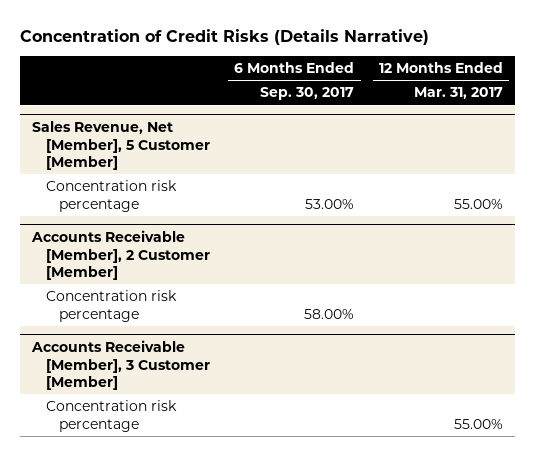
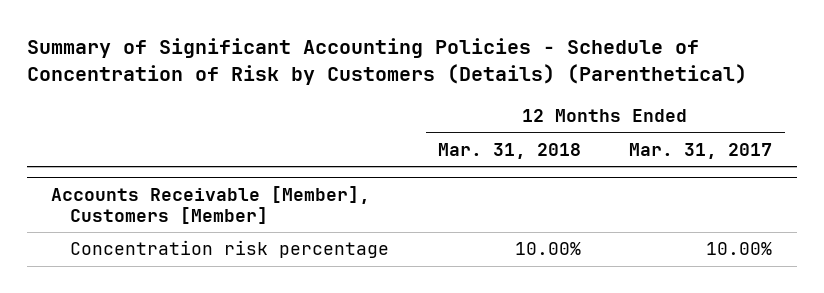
- Concentration of Credit Risks (Details Narrative)
+ Summary of Significant Accounting Policies - Schedule of Concentration of Risk by Customers (Details) (Parenthetical)
- | 6 Months Ended Sep. 30, 2017 | 12 Months Ended Mar. 31, 2017
+ | 12 Months Ended Mar. 31, 2018 | 12 Months Ended Mar. 31, 2017
- Sales Revenue, Net [Member], 5 Customer [Member]
- Concentration risk percentage | 53.00% | 55.00%
- Accounts Receivable [Member], 2 Customer [Member]
- Concentration risk percentage | 58.00% |
- Accounts Receivable [Member], 3 Customer [Member]
- Concentration risk percentage | | 55.00%
+ Accounts Receivable [Member], Customers [Member]
+ Concentration risk percentage | 10.00% | 10.00%

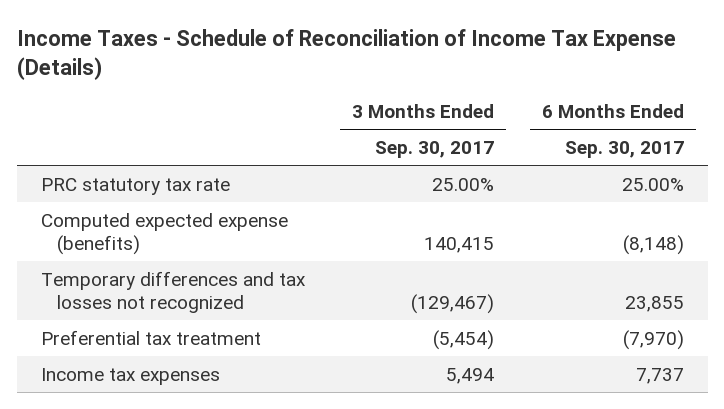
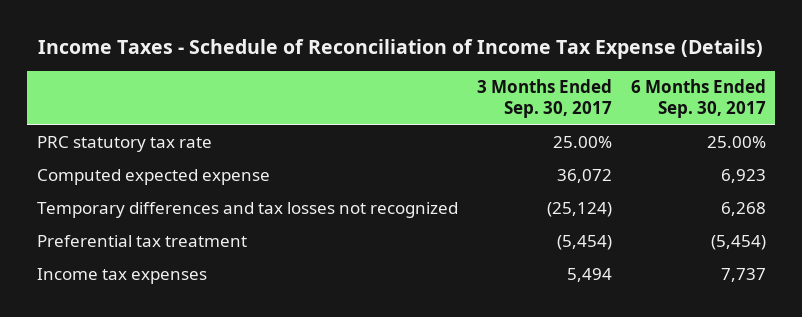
- Computed expected expense (benefits) | 140,415 | (8,148)
- Temporary differences and tax losses not recognized | (129,467) | 23,855
- Preferential tax treatment | (5,454) | (7,970)
+ Computed expected expense | 36,072 | 6,923
+ Temporary differences and tax losses not recognized | (25,124) | 6,268
+ Preferential tax treatment | (5,454) | (5,454)

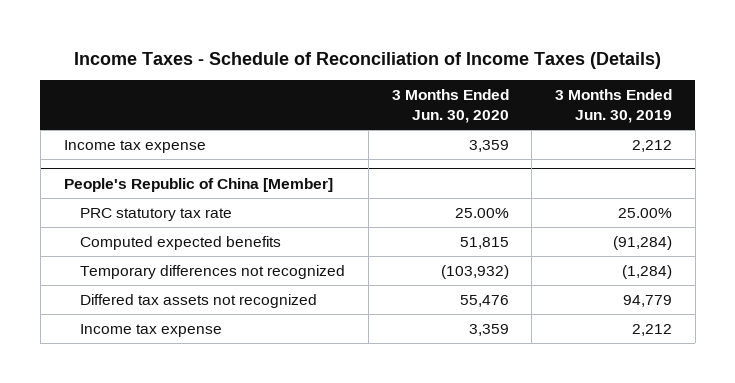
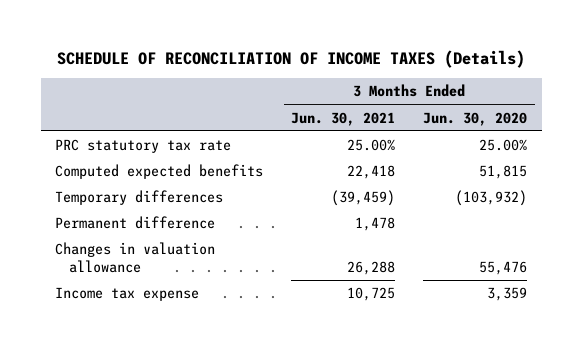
- Income Taxes - Schedule of Reconciliation of Income Taxes (Details)
+ SCHEDULE OF RECONCILIATION OF INCOME TAXES (Details)
- | 3 Months Ended Jun. 30, 2020 | 3 Months Ended Jun. 30, 2019
+ | 3 Months Ended Jun. 30, 2021 | 3 Months Ended Jun. 30, 2020
- Income tax expense | 3,359 | 2,212
- People's Republic of China [Member]
- Temporary differences not recognized | (103,932) | (1,284)
- Differed tax assets not recognized | 55,476 | 94,779
+ Temporary differences | (39,459) | (103,932)
+ Permanent difference | 1,478 |
+ Changes in valuation allowance | 26,288 | 55,476

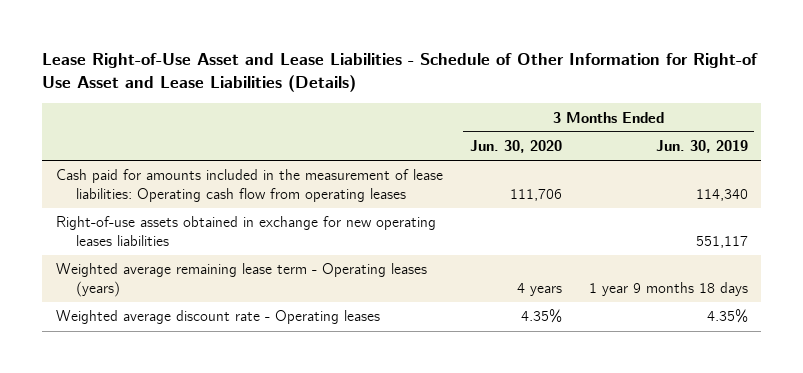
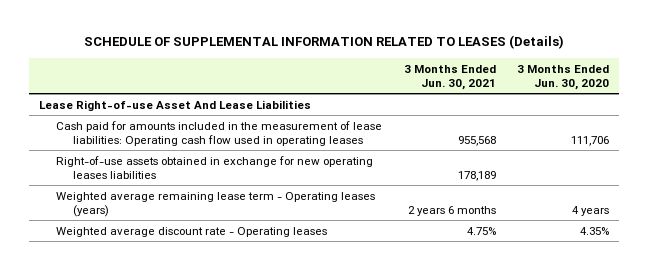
- Lease Right-of-Use Asset and Lease Liabilities - Schedule of Other Information for Right-of Use Asset and Lease Liabilities (Details)
+ SCHEDULE OF SUPPLEMENTAL INFORMATION RELATED TO LEASES (Details)
- | 3 Months Ended Jun. 30, 2020 | 3 Months Ended Jun. 30, 2019
+ | 3 Months Ended Jun. 30, 2021 | 3 Months Ended Jun. 30, 2020
- Cash paid for amounts included in the measurement of lease liabilities: Operating cash flow from operating leases | 111,706 | 114,340
+ Lease Right-of-use Asset And Lease Liabilities
+ Cash paid for amounts included in the measurement of lease liabilities: Operating cash flow used in operating leases | 955,568 | 111,706

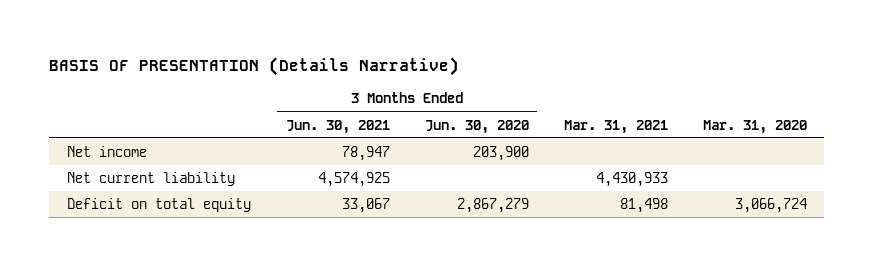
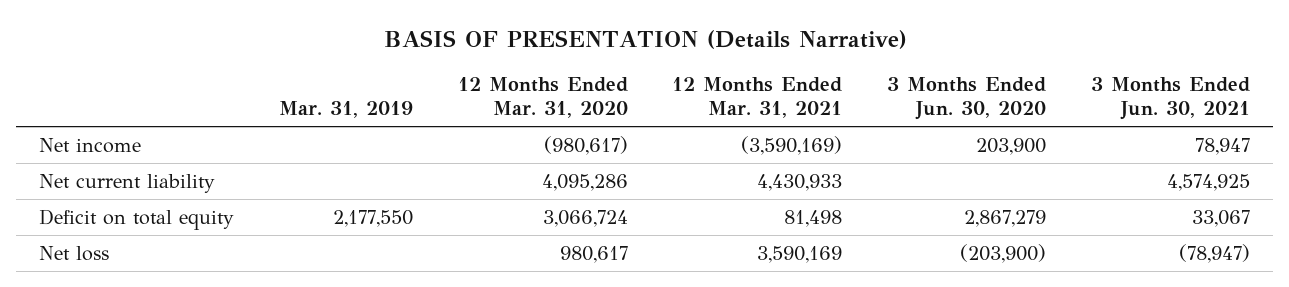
- | 3 Months Ended Jun. 30, 2021 | 3 Months Ended Jun. 30, 2020 | Mar. 31, 2021 | Mar. 31, 2020
+ | Mar. 31, 2019 | 12 Months Ended Mar. 31, 2020 | 12 Months Ended Mar. 31, 2021 | 3 Months Ended Jun. 30, 2020 | 3 Months Ended Jun. 30, 2021
+ Net loss | | 980,617 | 3,590,169 | (203,900) | (78,947)

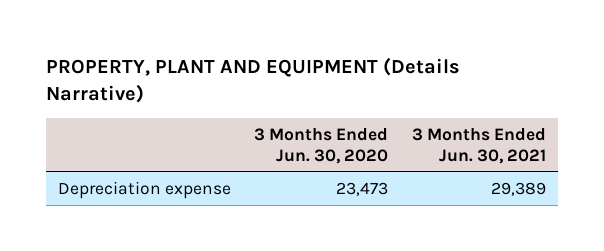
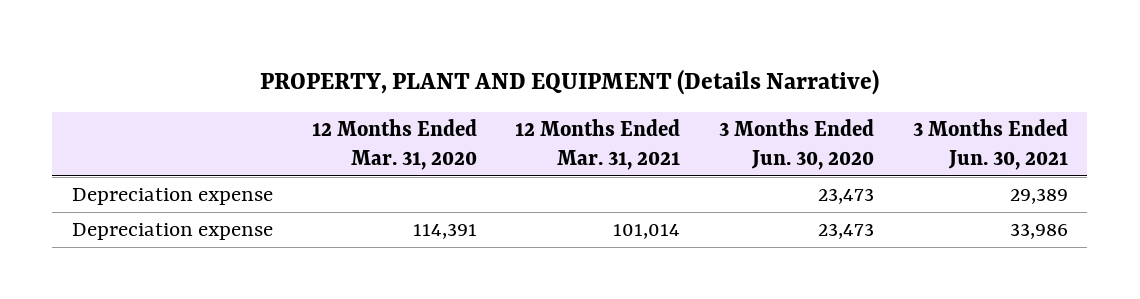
- | 3 Months Ended Jun. 30, 2020 | 3 Months Ended Jun. 30, 2021
+ | 12 Months Ended Mar. 31, 2020 | 12 Months Ended Mar. 31, 2021 | 3 Months Ended Jun. 30, 2020 | 3 Months Ended Jun. 30, 2021
+ Depreciation expense | 114,391 | 101,014 | 23,473 | 33,986

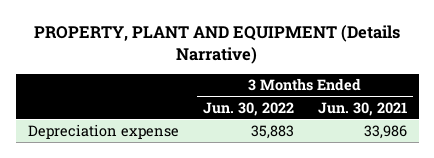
- | 12 Months Ended Mar. 31, 2020 | 12 Months Ended Mar. 31, 2021 | 3 Months Ended Jun. 30, 2020 | 3 Months Ended Jun. 30, 2021
+ | 3 Months Ended Jun. 30, 2022 | 3 Months Ended Jun. 30, 2021
- Depreciation expense | | | 23,473 | 29,389

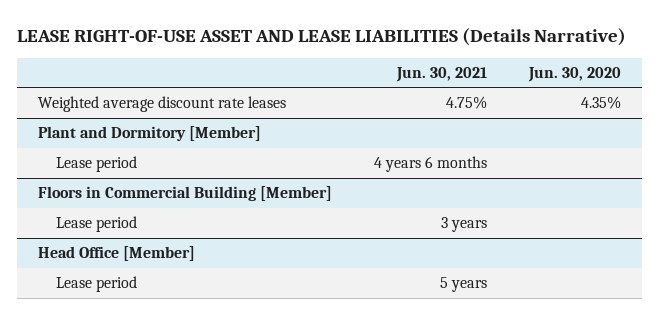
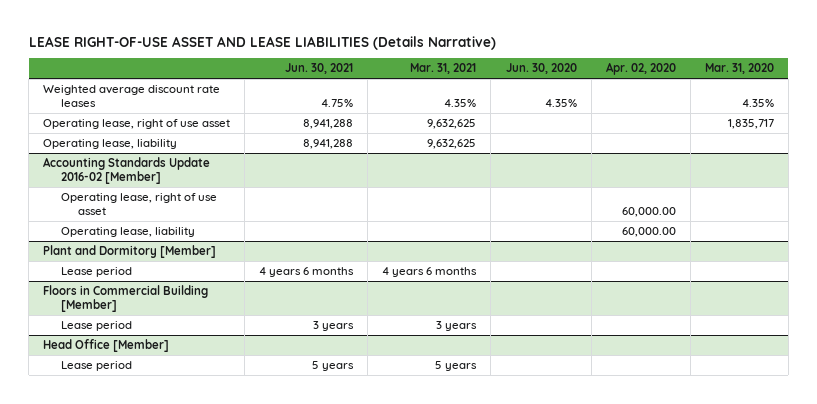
- | Jun. 30, 2021 | Jun. 30, 2020
+ | Jun. 30, 2021 | Mar. 31, 2021 | Jun. 30, 2020 | Apr. 02, 2020 | Mar. 31, 2020
+ Operating lease, right of use asset | 8,941,288 | 9,632,625 | | | 1,835,717
+ Operating lease, liability | 8,941,288 | 9,632,625 | | |
+ Accounting Standards Update 2016-02 [Member]
+ Operating lease, right of use asset | | | | 60,000.00 |
+ Operating lease, liability | | | | 60,000.00 |

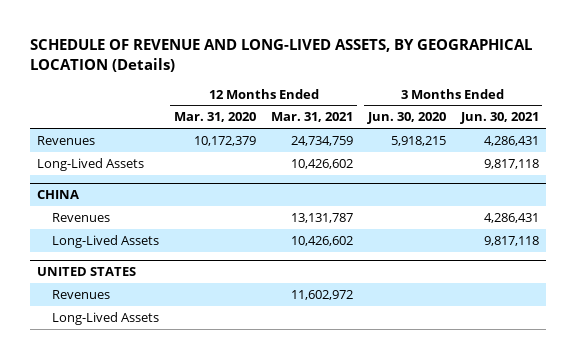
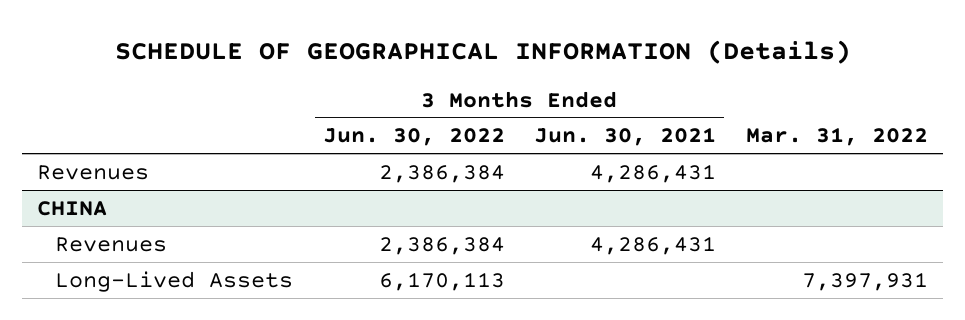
- SCHEDULE OF REVENUE AND LONG-LIVED ASSETS, BY GEOGRAPHICAL LOCATION (Details)
+ SCHEDULE OF GEOGRAPHICAL INFORMATION (Details)
- | 12 Months Ended Mar. 31, 2020 | 12 Months Ended Mar. 31, 2021 | 3 Months Ended Jun. 30, 2020 | 3 Months Ended Jun. 30, 2021
+ | 3 Months Ended Jun. 30, 2022 | 3 Months Ended Jun. 30, 2021 | Mar. 31, 2022
- Long-Lived Assets | | 10,426,602 | | 9,817,118
@ CHINA
- Long-Lived Assets | | 10,426,602 | | 9,817,118
- UNITED STATES
- Revenues | | 11,602,972 | |

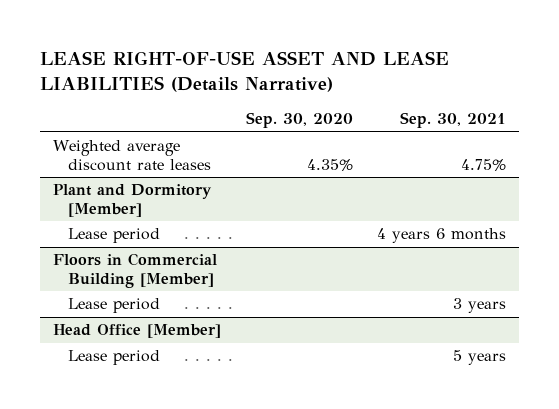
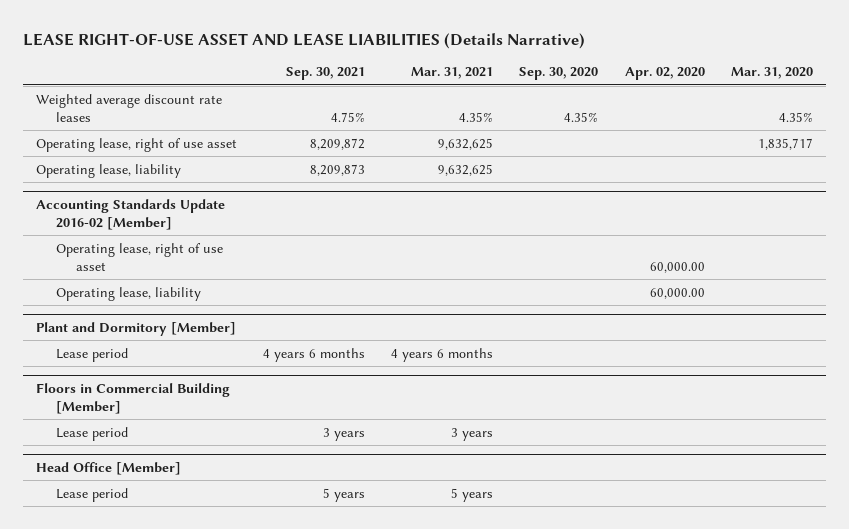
- | Sep. 30, 2020 | Sep. 30, 2021
+ | Sep. 30, 2021 | Mar. 31, 2021 | Sep. 30, 2020 | Apr. 02, 2020 | Mar. 31, 2020
+ Operating lease, right of use asset | 8,209,872 | 9,632,625 | | | 1,835,717
+ Operating lease, liability | 8,209,873 | 9,632,625 | | |
+ Accounting Standards Update 2016-02 [Member]
+ Operating lease, right of use asset | | | | 60,000.00 |
+ Operating lease, liability | | | | 60,000.00 |

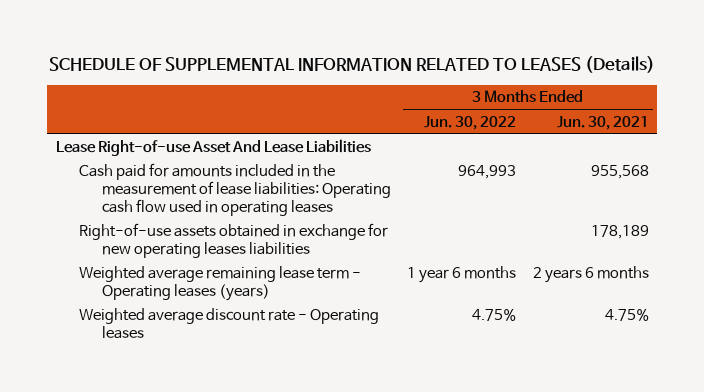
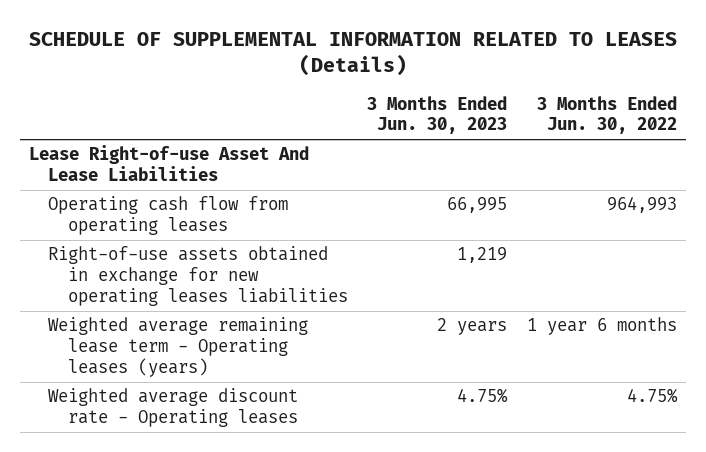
- | 3 Months Ended Jun. 30, 2022 | 3 Months Ended Jun. 30, 2021
+ | 3 Months Ended Jun. 30, 2023 | 3 Months Ended Jun. 30, 2022
- Cash paid for amounts included in the measurement of lease liabilities: Operating cash flow used in operating leases | 964,993 | 955,568
+ Operating cash flow from operating leases | 66,995 | 964,993

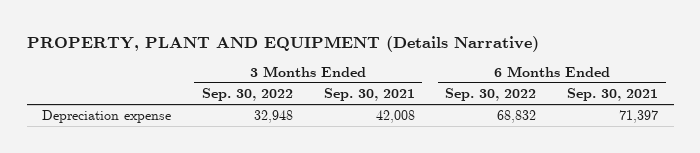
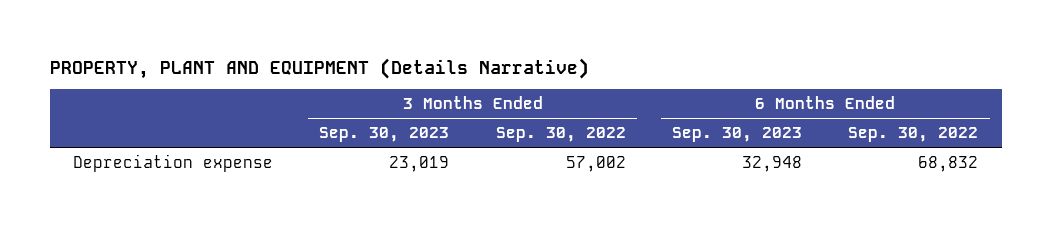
- | 3 Months Ended Sep. 30, 2022 | 3 Months Ended Sep. 30, 2021 | 6 Months Ended Sep. 30, 2022 | 6 Months Ended Sep. 30, 2021
+ | 3 Months Ended Sep. 30, 2023 | 3 Months Ended Sep. 30, 2022 | 6 Months Ended Sep. 30, 2023 | 6 Months Ended Sep. 30, 2022
- Depreciation expense | 32,948 | 42,008 | 68,832 | 71,397
+ Depreciation expense | 23,019 | 57,002 | 32,948 | 68,832

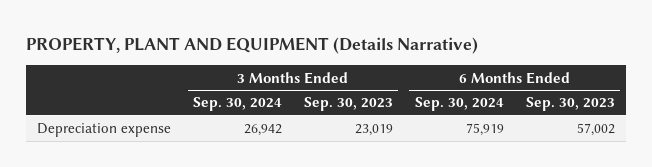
- | 3 Months Ended Sep. 30, 2023 | 3 Months Ended Sep. 30, 2022 | 6 Months Ended Sep. 30, 2023 | 6 Months Ended Sep. 30, 2022
+ | 3 Months Ended Sep. 30, 2024 | 3 Months Ended Sep. 30, 2023 | 6 Months Ended Sep. 30, 2024 | 6 Months Ended Sep. 30, 2023
- Depreciation expense | 23,019 | 57,002 | 32,948 | 68,832
+ Depreciation expense | 26,942 | 23,019 | 75,919 | 57,002

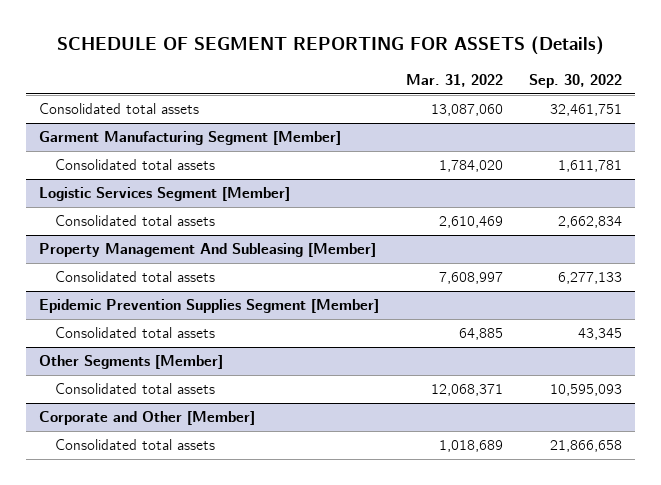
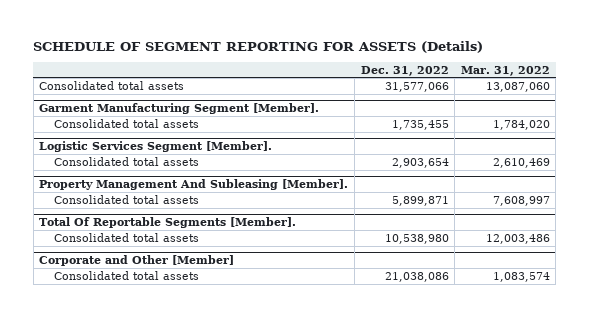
- | Mar. 31, 2022 | Sep. 30, 2022
+ | Dec. 31, 2022 | Mar. 31, 2022
- Garment Manufacturing Segment [Member]
+ Garment Manufacturing Segment [Member].
- Logistic Services Segment [Member]
+ Logistic Services Segment [Member].
- Property Management And Subleasing [Member]
+ Property Management And Subleasing [Member].
- Epidemic Prevention Supplies Segment [Member]
- Consolidated total assets | 64,885 | 43,345
- Other Segments [Member]
- Consolidated total assets | 12,068,371 | 10,595,093
+ Total Of Reportable Segments [Member].
+ Consolidated total assets | 10,538,980 | 12,003,486
@ Corporate and Other [Member]
- Consolidated total assets | 1,018,689 | 21,866,658
+ Consolidated total assets | 21,038,086 | 1,083,574

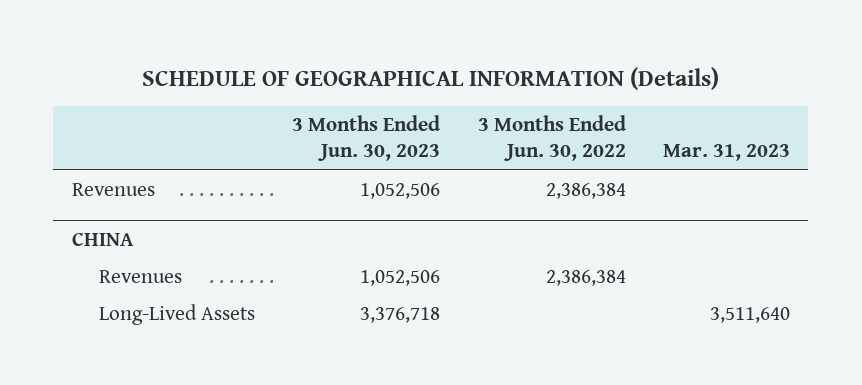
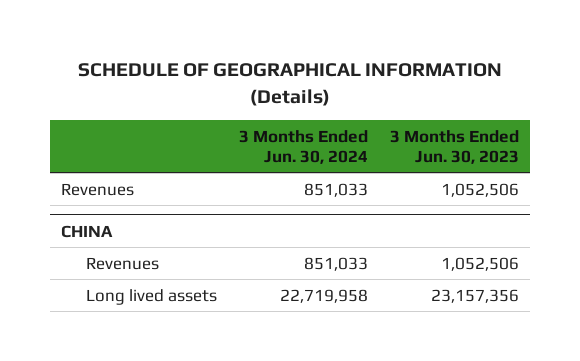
- | 3 Months Ended Jun. 30, 2023 | 3 Months Ended Jun. 30, 2022 | Mar. 31, 2023
+ | 3 Months Ended Jun. 30, 2024 | 3 Months Ended Jun. 30, 2023
@ CHINA
- Long-Lived Assets | 3,376,718 | | 3,511,640
+ Long lived assets | 22,719,958 | 23,157,356

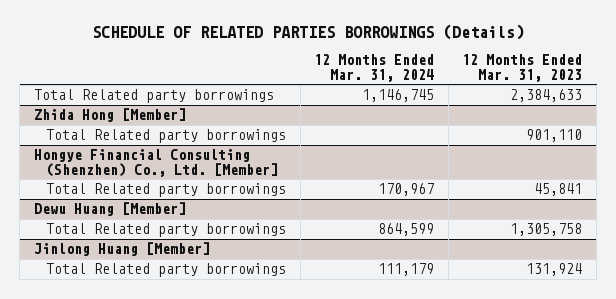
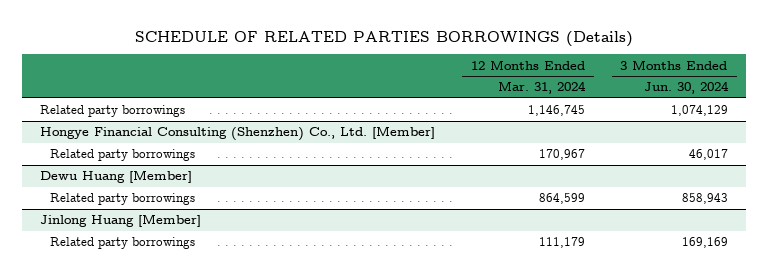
- | 12 Months Ended Mar. 31, 2024 | 12 Months Ended Mar. 31, 2023
+ | 12 Months Ended Mar. 31, 2024 | 3 Months Ended Jun. 30, 2024
- Total Related party borrowings | 1,146,745 | 2,384,633
- Zhida Hong [Member]
- Total Related party borrowings | | 901,110
+ Related party borrowings | 1,146,745 | 1,074,129
@ Hongye Financial Consulting (Shenzhen) Co., Ltd. [Member]
- Total Related party borrowings | 170,967 | 45,841
+ Related party borrowings | 170,967 | 46,017
@ Dewu Huang [Member]
- Total Related party borrowings | 864,599 | 1,305,758
+ Related party borrowings | 864,599 | 858,943
@ Jinlong Huang [Member]
- Total Related party borrowings | 111,179 | 131,924
+ Related party borrowings | 111,179 | 169,169

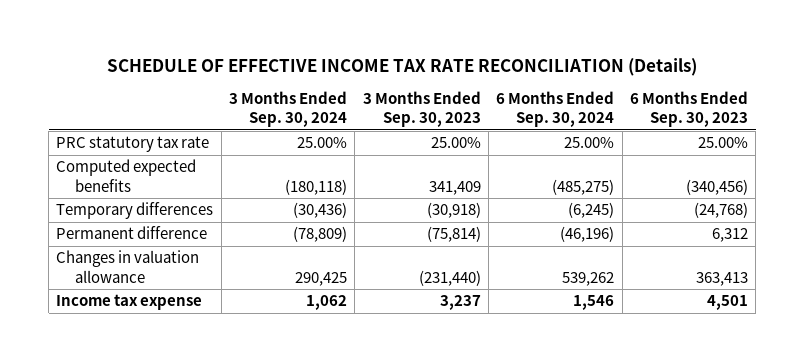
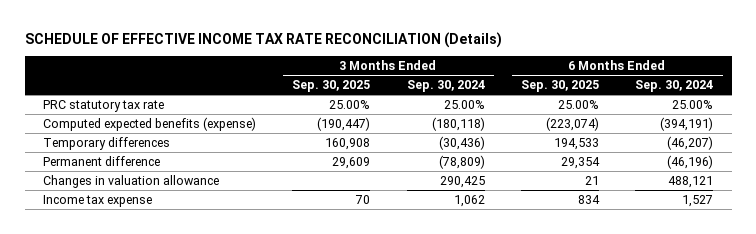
- | 3 Months Ended Sep. 30, 2024 | 3 Months Ended Sep. 30, 2023 | 6 Months Ended Sep. 30, 2024 | 6 Months Ended Sep. 30, 2023
+ | 3 Months Ended Sep. 30, 2025 | 3 Months Ended Sep. 30, 2024 | 6 Months Ended Sep. 30, 2025 | 6 Months Ended Sep. 30, 2024
- Computed expected benefits | (180,118) | 341,409 | (485,275) | (340,456)
- Temporary differences | (30,436) | (30,918) | (6,245) | (24,768)
+ Computed expected benefits (expense) | (190,447) | (180,118) | (223,074) | (394,191)
+ Temporary differences | 160,908 | (30,436) | 194,533 | (46,207)
- Changes in valuation allowance | 290,425 | (231,440) | 539,262 | 363,413
- Income tax expense | 1,062 | 3,237 | 1,546 | 4,501
+ Changes in valuation allowance | | 290,425 | 21 | 488,121
+ Income tax expense | 70 | 1,062 | 834 | 1,527

